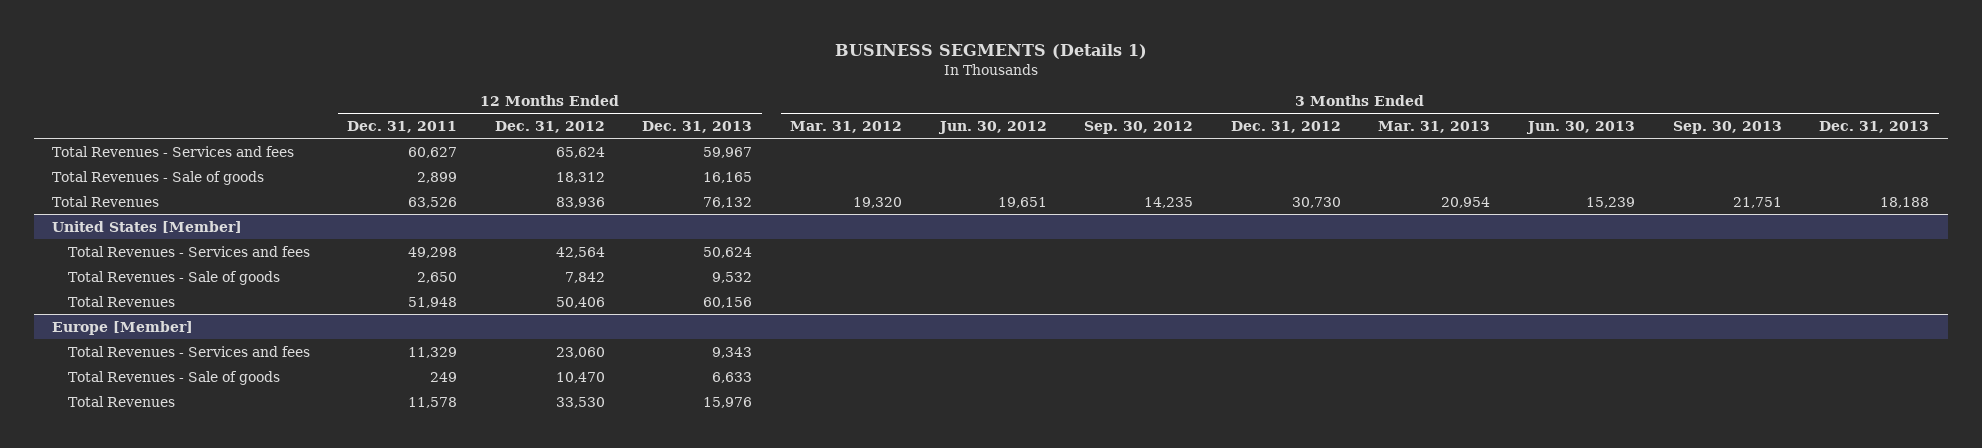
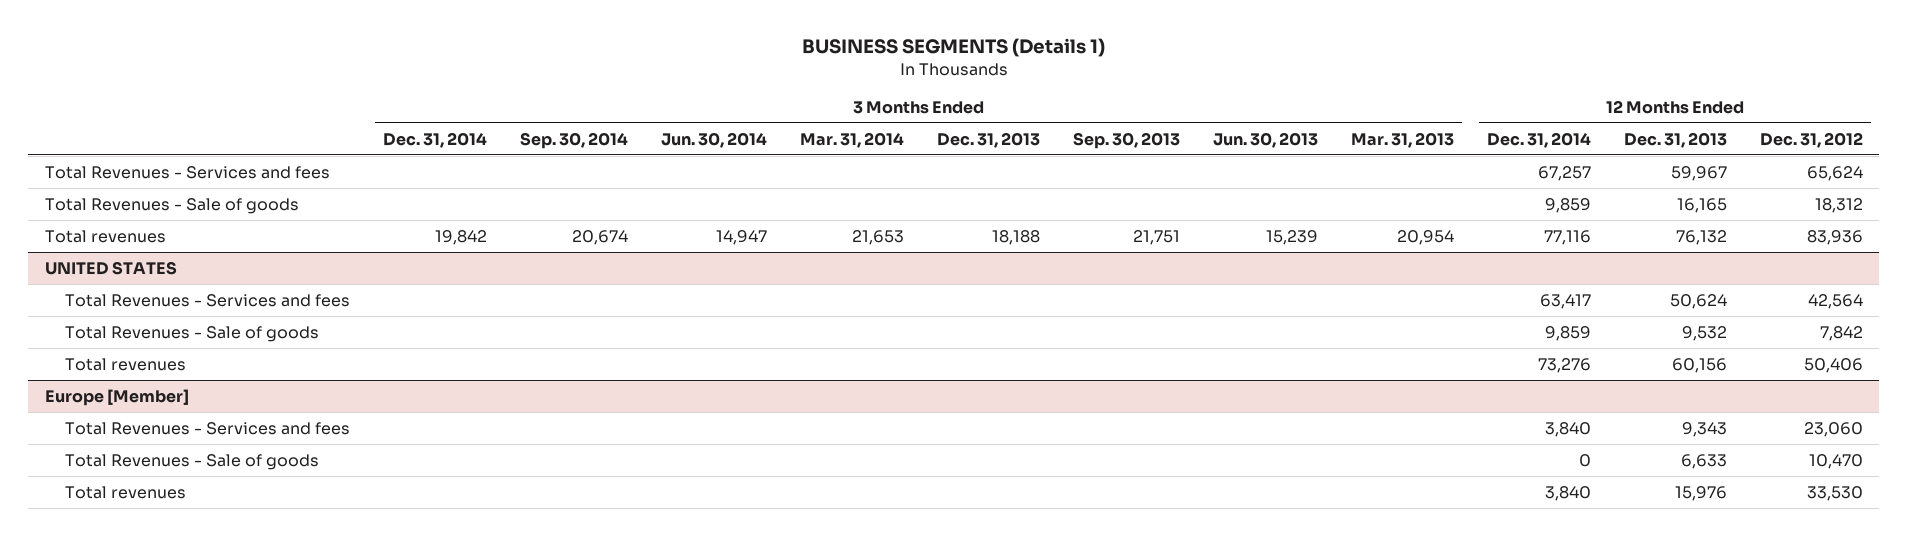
- | 12 Months Ended Dec. 31, 2011 | 12 Months Ended Dec. 31, 2012 | 12 Months Ended Dec. 31, 2013 | 3 Months Ended Mar. 31, 2012 | 3 Months Ended Jun. 30, 2012 | 3 Months Ended Sep. 30, 2012 | 3 Months Ended Dec. 31, 2012 | 3 Months Ended Mar. 31, 2013 | 3 Months Ended Jun. 30, 2013 | 3 Months Ended Sep. 30, 2013 | 3 Months Ended Dec. 31, 2013
+ | 3 Months Ended Dec. 31, 2014 | 3 Months Ended Sep. 30, 2014 | 3 Months Ended Jun. 30, 2014 | 3 Months Ended Mar. 31, 2014 | 3 Months Ended Dec. 31, 2013 | 3 Months Ended Sep. 30, 2013 | 3 Months Ended Jun. 30, 2013 | 3 Months Ended Mar. 31, 2013 | 12 Months Ended Dec. 31, 2014 | 12 Months Ended Dec. 31, 2013 | 12 Months Ended Dec. 31, 2012
- Total Revenues | 63,526 | 83,936 | 76,132 | 19,320 | 19,651 | 14,235 | 30,730 | 20,954 | 15,239 | 21,751 | 18,188
- United States [Member]
+ Total revenues | 19,842 | 20,674 | 14,947 | 21,653 | 18,188 | 21,751 | 15,239 | 20,954 | 77,116 | 76,132 | 83,936
+ UNITED STATES
- Total Revenues | 51,948 | 50,406 | 60,156 | | | | | | | |
+ Total revenues | | | | | | | | | 73,276 | 60,156 | 50,406
@ Europe [Member]
- Total Revenues | 11,578 | 33,530 | 15,976 | | | | | | | |
+ Total revenues | | | | | | | | | 3,840 | 15,976 | 33,530

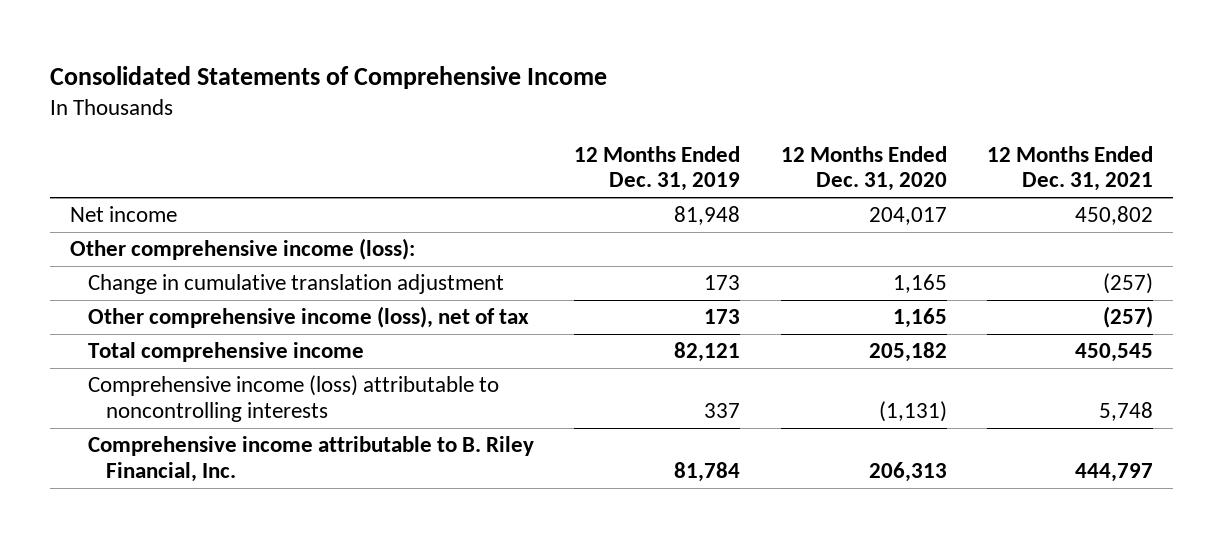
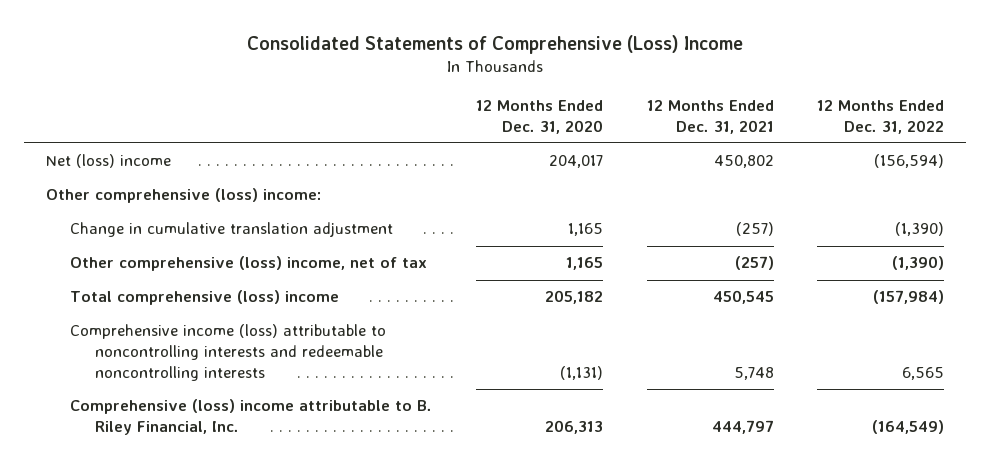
- Consolidated Statements of Comprehensive Income
+ Consolidated Statements of Comprehensive (Loss) Income
- | 12 Months Ended Dec. 31, 2019 | 12 Months Ended Dec. 31, 2020 | 12 Months Ended Dec. 31, 2021
+ | 12 Months Ended Dec. 31, 2020 | 12 Months Ended Dec. 31, 2021 | 12 Months Ended Dec. 31, 2022
- Net income | 81,948 | 204,017 | 450,802
- Other comprehensive income (loss):
+ Net (loss) income | 204,017 | 450,802 | (156,594)
+ Other comprehensive (loss) income:
- Other comprehensive income (loss), net of tax | 173 | 1,165 | (257)
- Total comprehensive income | 82,121 | 205,182 | 450,545
- Comprehensive income (loss) attributable to noncontrolling interests | 337 | (1,131) | 5,748
- Comprehensive income attributable to B. Riley Financial, Inc. | 81,784 | 206,313 | 444,797
+ Other comprehensive (loss) income, net of tax | 1,165 | (257) | (1,390)
+ Total comprehensive (loss) income | 205,182 | 450,545 | (157,984)
+ Comprehensive income (loss) attributable to noncontrolling interests and redeemable noncontrolling interests | (1,131) | 5,748 | 6,565
+ Comprehensive (loss) income attributable to B. Riley Financial, Inc. | 206,313 | 444,797 | (164,549)

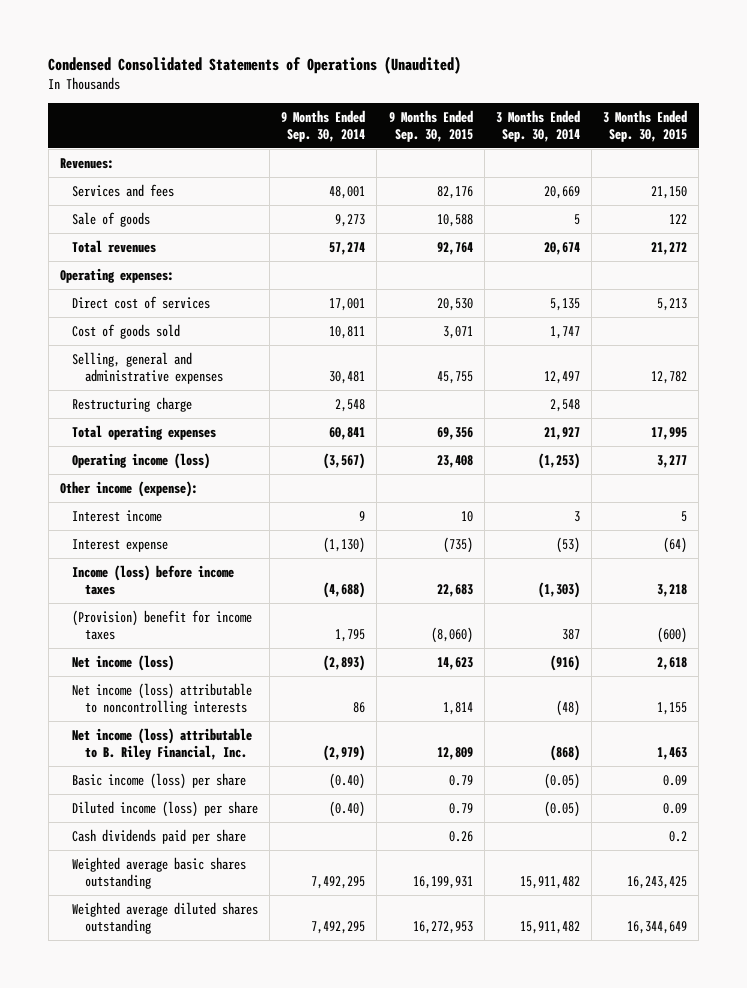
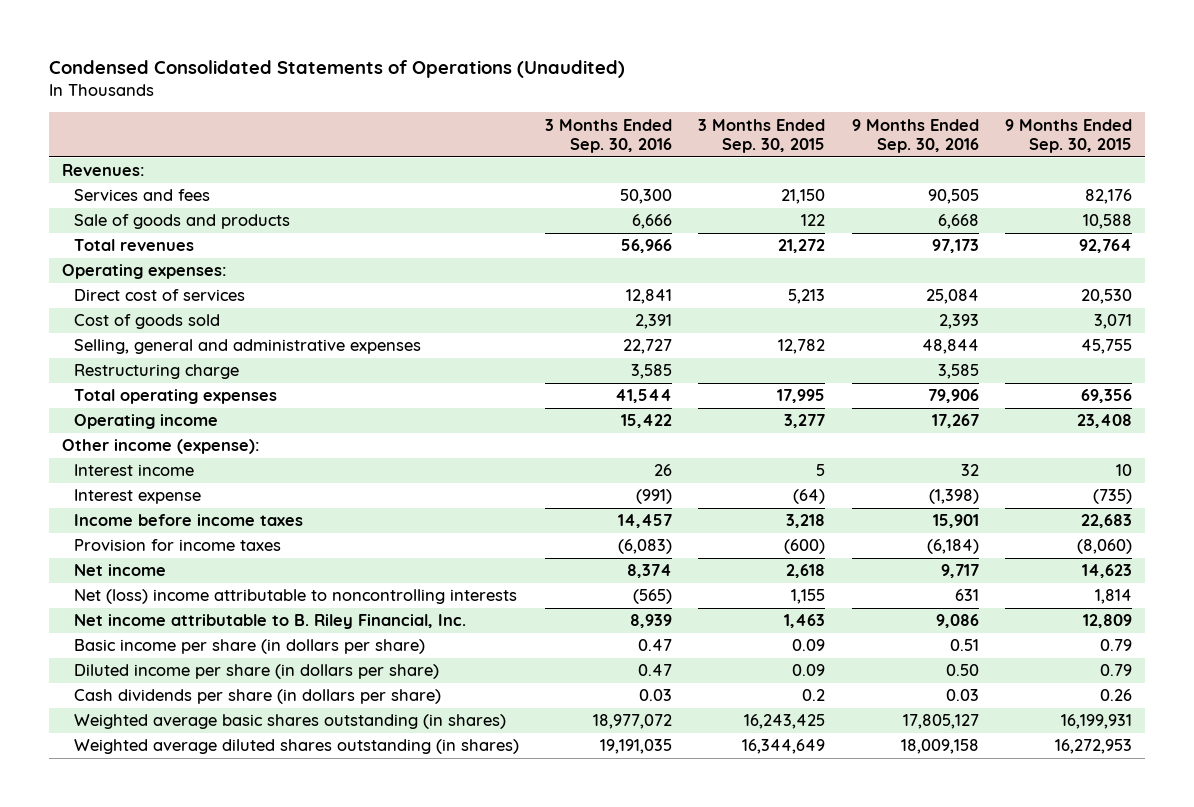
- | 9 Months Ended Sep. 30, 2014 | 9 Months Ended Sep. 30, 2015 | 3 Months Ended Sep. 30, 2014 | 3 Months Ended Sep. 30, 2015
+ | 3 Months Ended Sep. 30, 2016 | 3 Months Ended Sep. 30, 2015 | 9 Months Ended Sep. 30, 2016 | 9 Months Ended Sep. 30, 2015
- Sale of goods | 9,273 | 10,588 | 5 | 122
+ Sale of goods and products | 6,666 | 122 | 6,668 | 10,588
- Operating income (loss) | (3,567) | 23,408 | (1,253) | 3,277
+ Operating income | 15,422 | 3,277 | 17,267 | 23,408
- Income (loss) before income taxes | (4,688) | 22,683 | (1,303) | 3,218
- (Provision) benefit for income taxes | 1,795 | (8,060) | 387 | (600)
- Net income (loss) | (2,893) | 14,623 | (916) | 2,618
- Net income (loss) attributable to noncontrolling interests | 86 | 1,814 | (48) | 1,155
- Net income (loss) attributable to B. Riley Financial, Inc. | (2,979) | 12,809 | (868) | 1,463
- Basic income (loss) per share | (0.40) | 0.79 | (0.05) | 0.09
- Diluted income (loss) per share | (0.40) | 0.79 | (0.05) | 0.09
- Cash dividends paid per share | | 0.26 | | 0.2
- Weighted average basic shares outstanding | 7,492,295 | 16,199,931 | 15,911,482 | 16,243,425
- Weighted average diluted shares outstanding | 7,492,295 | 16,272,953 | 15,911,482 | 16,344,649
+ Income before income taxes | 14,457 | 3,218 | 15,901 | 22,683
+ Provision for income taxes | (6,083) | (600) | (6,184) | (8,060)
+ Net income | 8,374 | 2,618 | 9,717 | 14,623
+ Net (loss) income attributable to noncontrolling interests | (565) | 1,155 | 631 | 1,814
+ Net income attributable to B. Riley Financial, Inc. | 8,939 | 1,463 | 9,086 | 12,809
+ Basic income per share (in dollars per share) | 0.47 | 0.09 | 0.51 | 0.79
+ Diluted income per share (in dollars per share) | 0.47 | 0.09 | 0.50 | 0.79
+ Cash dividends per share (in dollars per share) | 0.03 | 0.2 | 0.03 | 0.26
+ Weighted average basic shares outstanding (in shares) | 18,977,072 | 16,243,425 | 17,805,127 | 16,199,931
+ Weighted average diluted shares outstanding (in shares) | 19,191,035 | 16,344,649 | 18,009,158 | 16,272,953

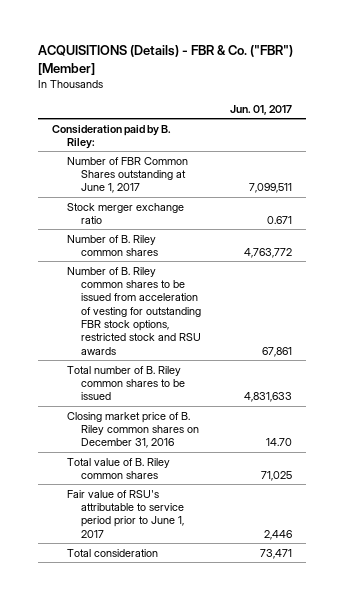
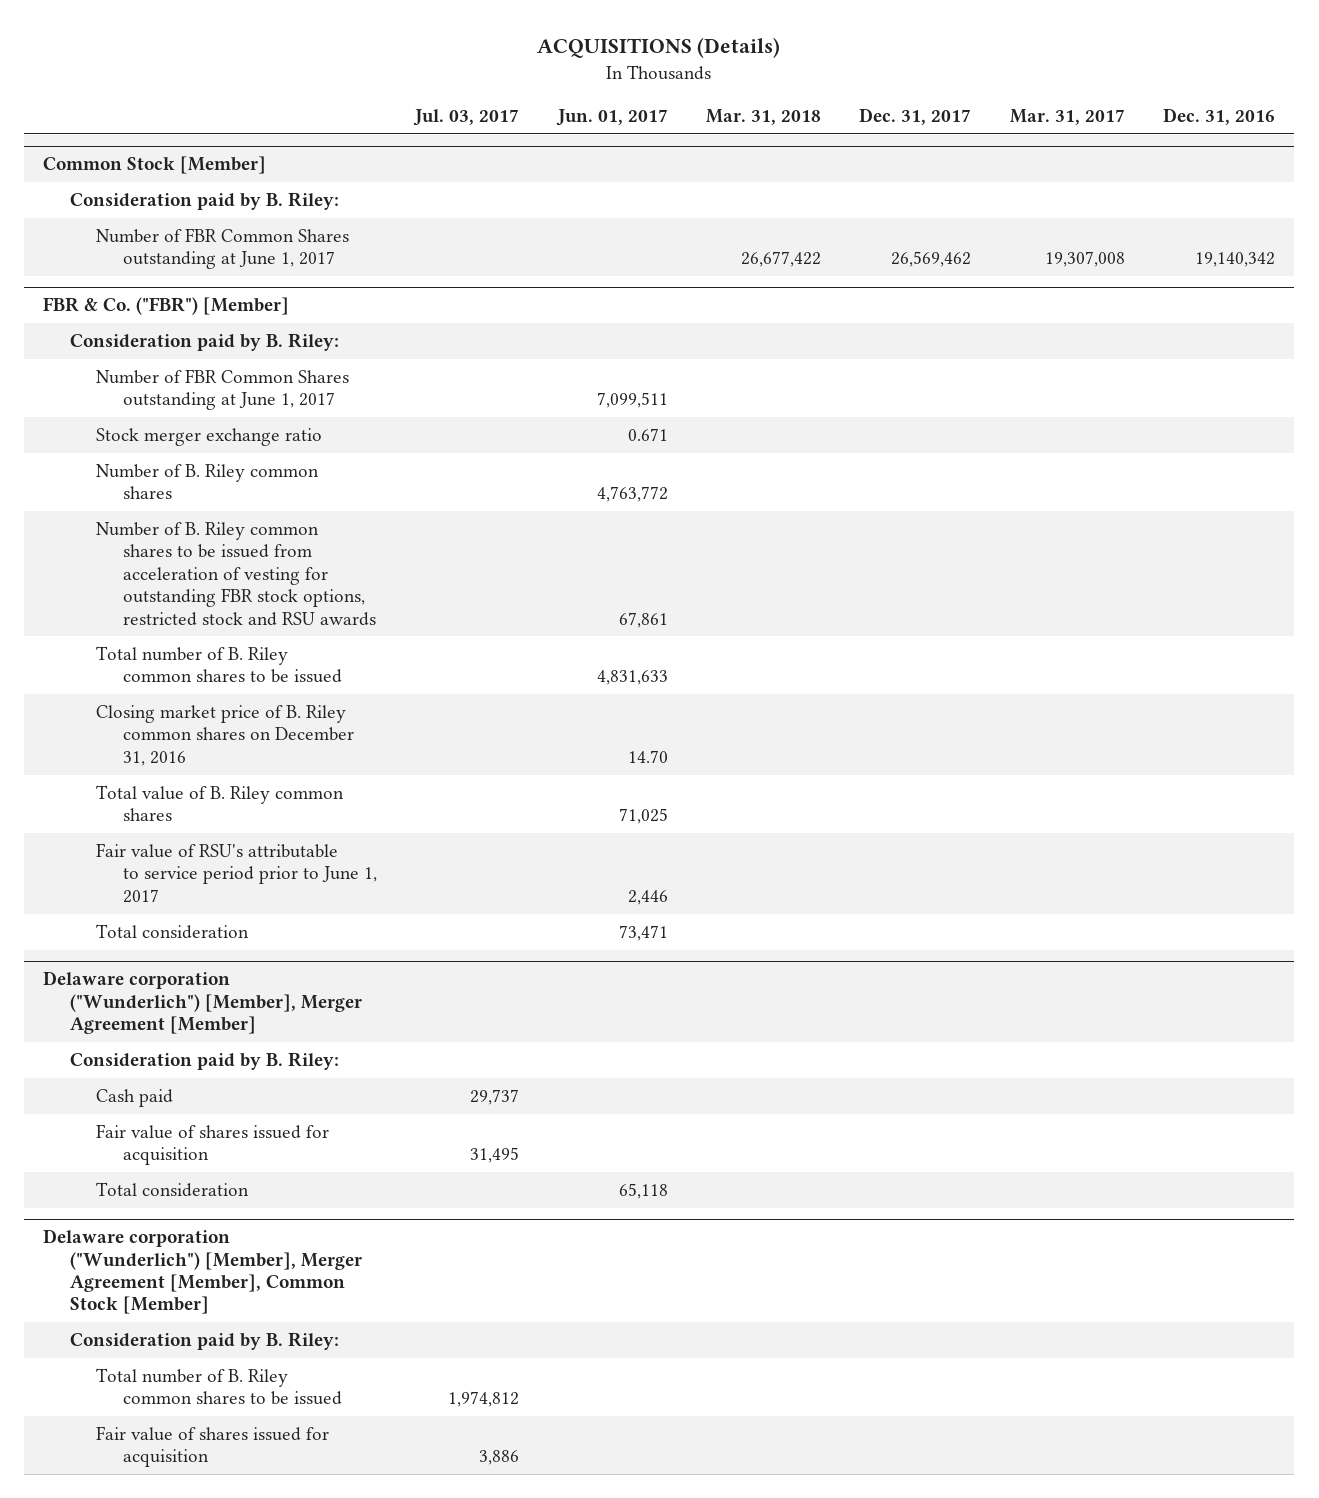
- ACQUISITIONS (Details) - FBR & Co. ("FBR") [Member]
+ ACQUISITIONS (Details)
- | Jun. 01, 2017
+ | Jul. 03, 2017 | Jun. 01, 2017 | Mar. 31, 2018 | Dec. 31, 2017 | Mar. 31, 2017 | Dec. 31, 2016
+ Common Stock [Member]
+ Number of FBR Common Shares outstanding at June 1, 2017 | | | 26,677,422 | 26,569,462 | 19,307,008 | 19,140,342
+ FBR & Co. ("FBR") [Member]
+ Consideration paid by B. Riley:
+ Delaware corporation ("Wunderlich") [Member], Merger Agreement [Member]
+ Consideration paid by B. Riley:
+ Cash paid | 29,737 | | | | |
+ Fair value of shares issued for acquisition | 31,495 | | | | |
+ Total consideration | | 65,118 | | | |
+ Delaware corporation ("Wunderlich") [Member], Merger Agreement [Member], Common Stock [Member]
+ Consideration paid by B. Riley:
+ Total number of B. Riley common shares to be issued | 1,974,812 | | | | |
+ Fair value of shares issued for acquisition | 3,886 | | | | |

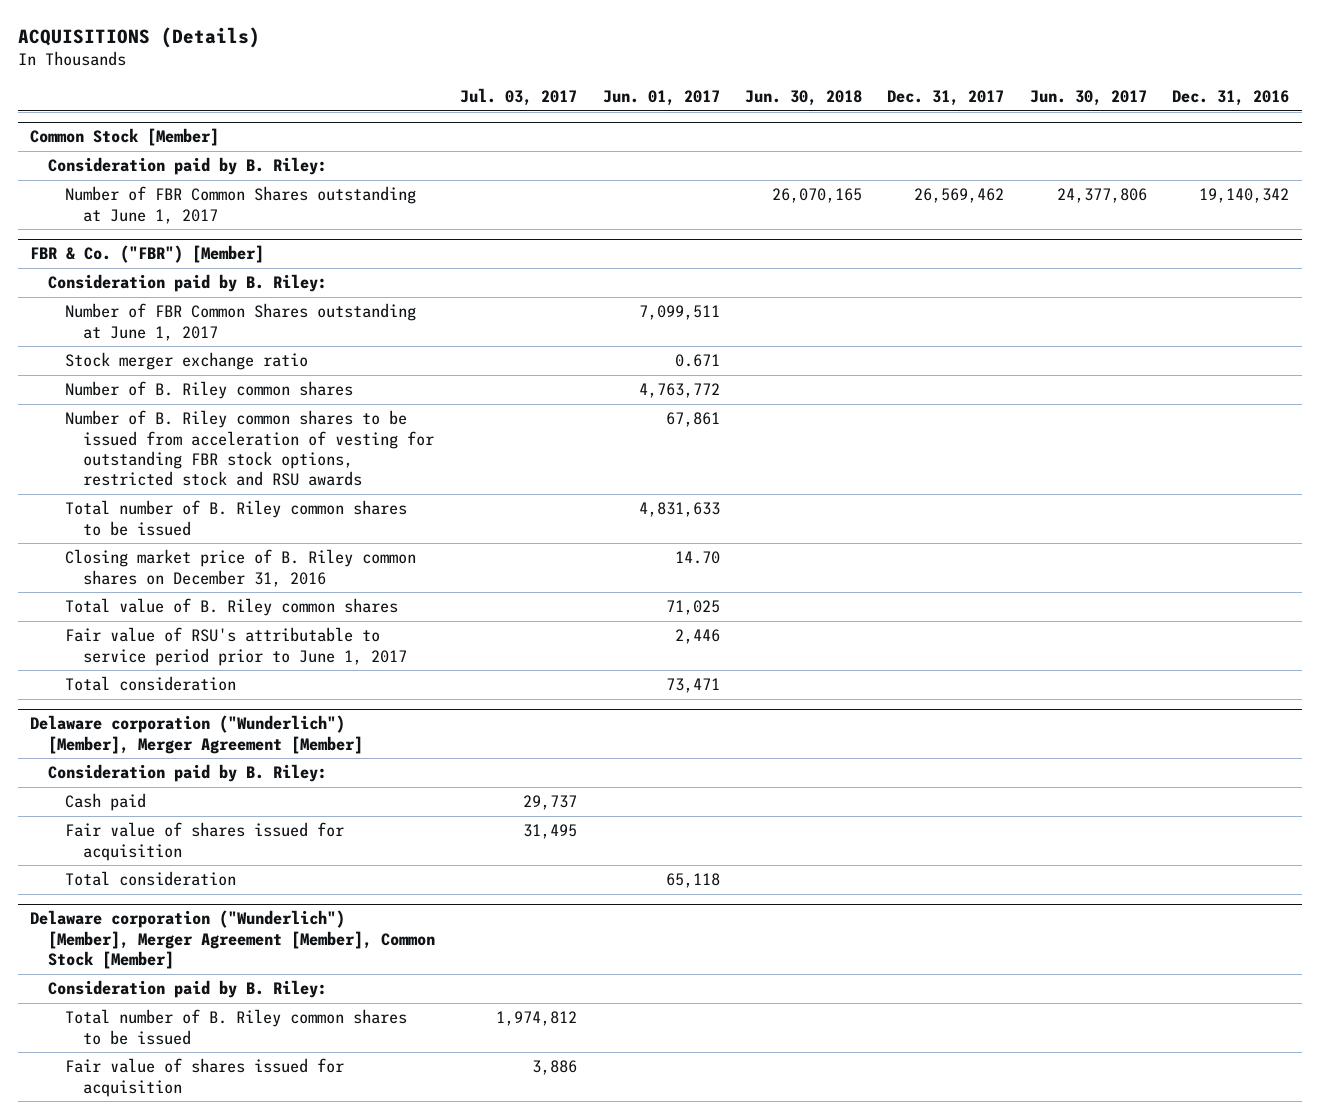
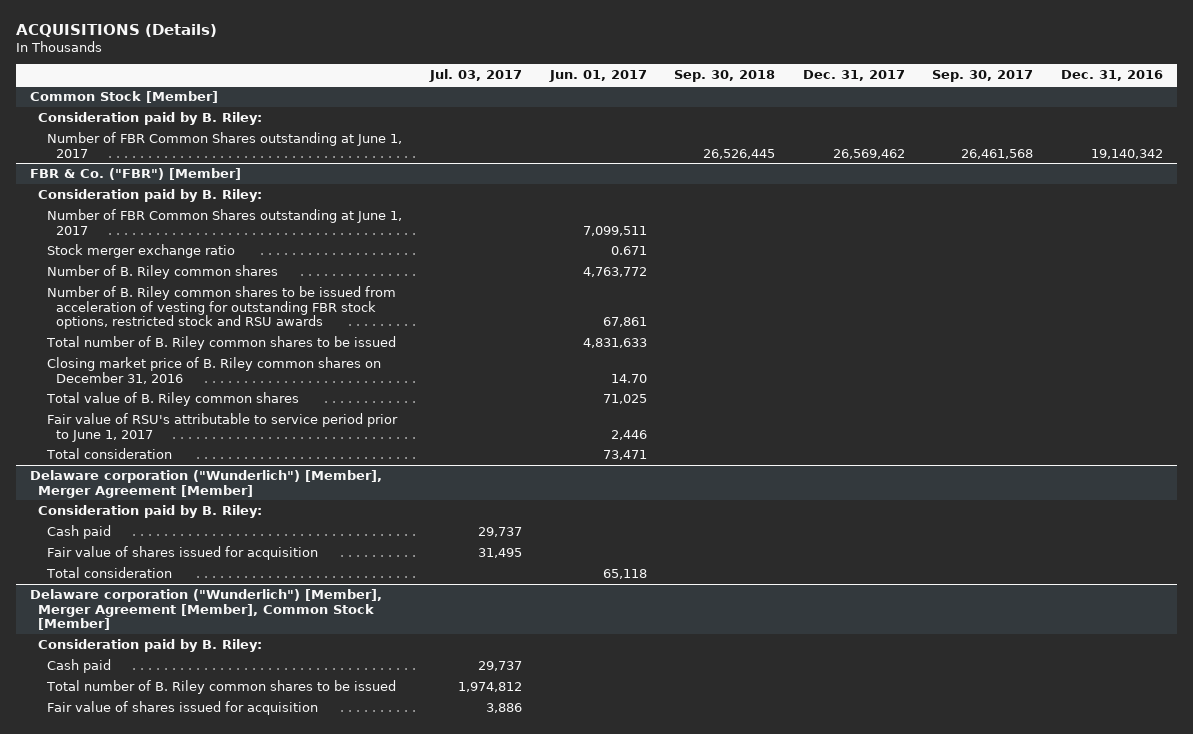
- | Jul. 03, 2017 | Jun. 01, 2017 | Jun. 30, 2018 | Dec. 31, 2017 | Jun. 30, 2017 | Dec. 31, 2016
+ | Jul. 03, 2017 | Jun. 01, 2017 | Sep. 30, 2018 | Dec. 31, 2017 | Sep. 30, 2017 | Dec. 31, 2016
@ Delaware corporation ("Wunderlich") [Member], Merger Agreement [Member], Common Stock [Member]
+ Cash paid | 29,737 | | | | |

